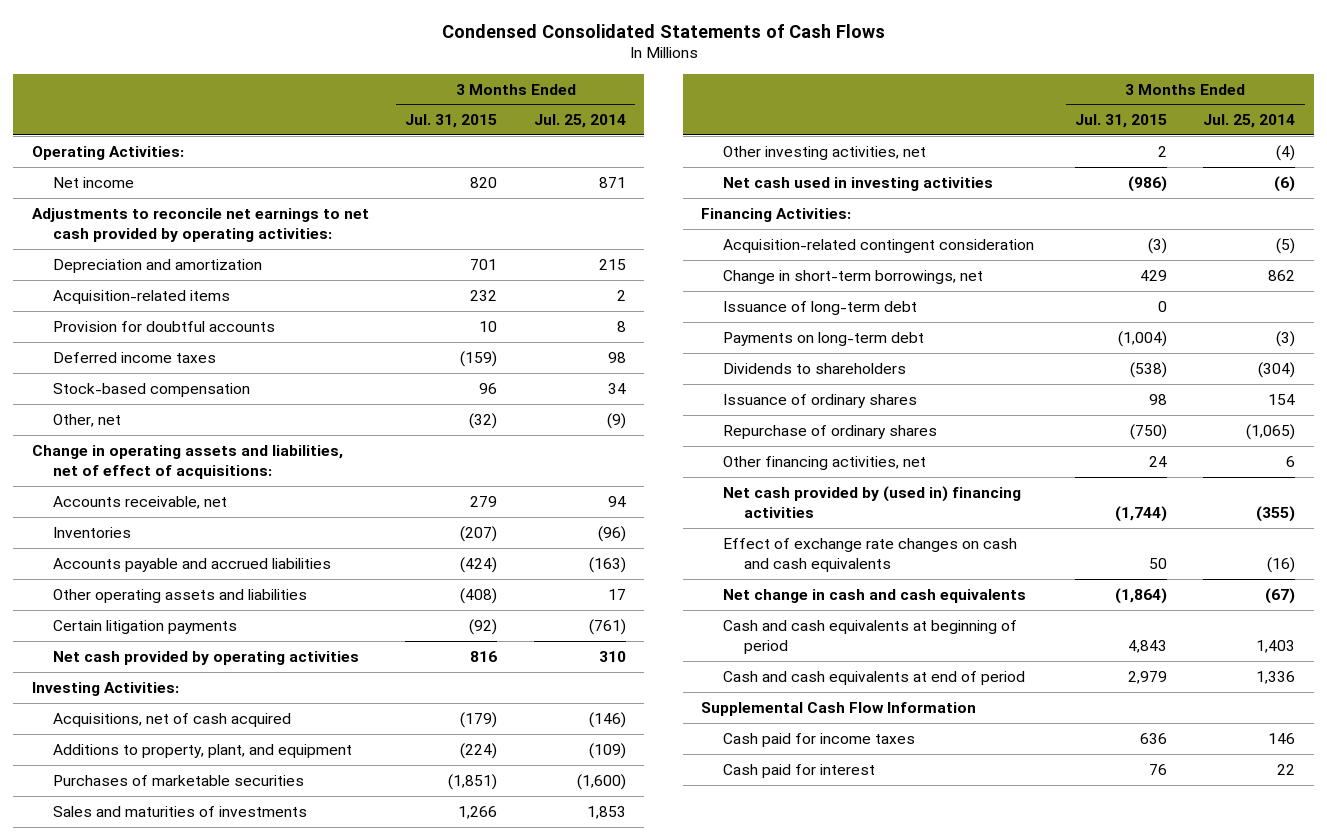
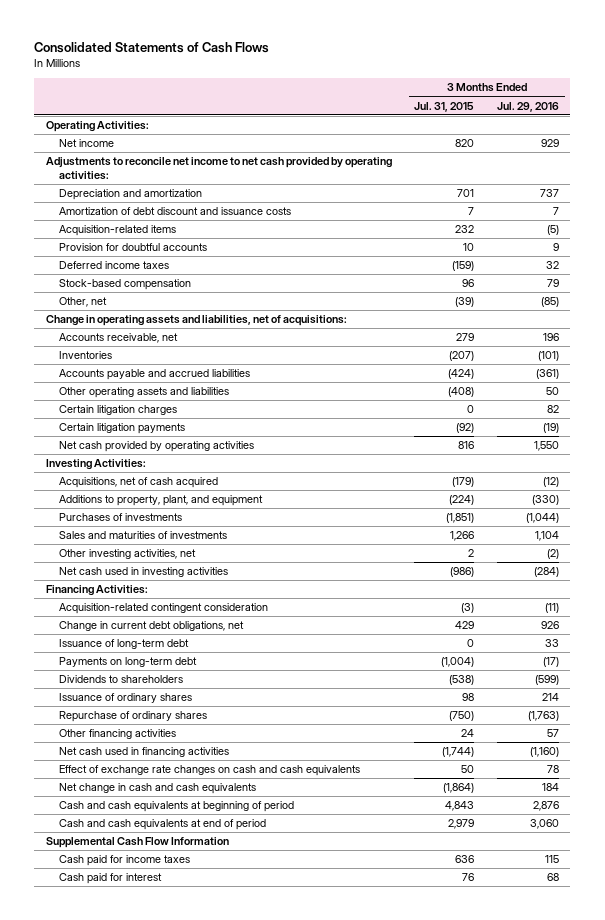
- Condensed Consolidated Statements of Cash Flows
+ Consolidated Statements of Cash Flows
- | 3 Months Ended Jul. 31, 2015 | 3 Months Ended Jul. 25, 2014
+ | 3 Months Ended Jul. 31, 2015 | 3 Months Ended Jul. 29, 2016
- Adjustments to reconcile net earnings to net cash provided by operating activities:
+ Adjustments to reconcile net income to net cash provided by operating activities:
+ Amortization of debt discount and issuance costs | 7 | 7
- Other, net | (32) | (9)
- Change in operating assets and liabilities, net of effect of acquisitions:
+ Other, net | (39) | (85)
+ Change in operating assets and liabilities, net of acquisitions:
+ Certain litigation charges | 0 | 82
- Purchases of marketable securities | (1,851) | (1,600)
+ Purchases of investments | (1,851) | (1,044)
- Change in short-term borrowings, net | 429 | 862
+ Change in current debt obligations, net | 429 | 926
- Other financing activities, net | 24 | 6
- Net cash provided by (used in) financing activities | (1,744) | (355)
+ Other financing activities | 24 | 57
+ Net cash used in financing activities | (1,744) | (1,160)

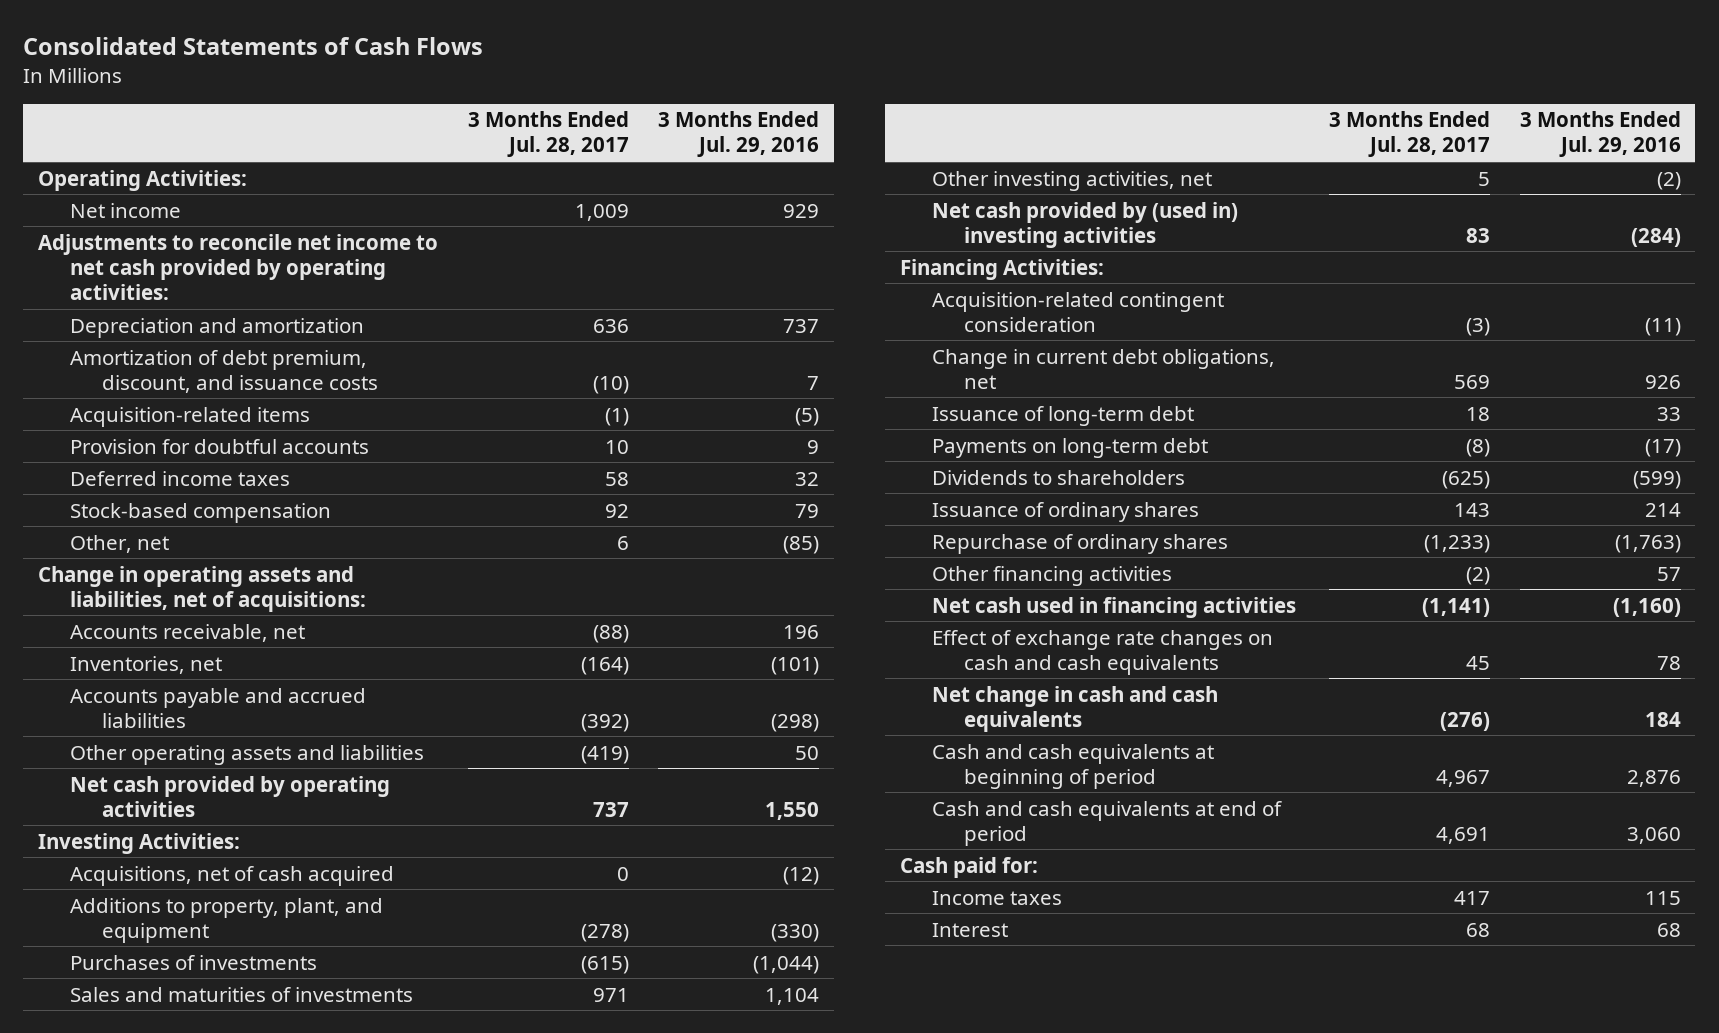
- | 3 Months Ended Jul. 31, 2015 | 3 Months Ended Jul. 29, 2016
+ | 3 Months Ended Jul. 28, 2017 | 3 Months Ended Jul. 29, 2016
- Amortization of debt discount and issuance costs | 7 | 7
+ Amortization of debt premium, discount, and issuance costs | (10) | 7
- Inventories | (207) | (101)
- Accounts payable and accrued liabilities | (424) | (361)
+ Inventories, net | (164) | (101)
+ Accounts payable and accrued liabilities | (392) | (298)
- Certain litigation charges | 0 | 82
- Certain litigation payments | (92) | (19)
- Net cash used in investing activities | (986) | (284)
+ Net cash provided by (used in) investing activities | 83 | (284)
- Supplemental Cash Flow Information
- Cash paid for income taxes | 636 | 115
- Cash paid for interest | 76 | 68
+ Cash paid for:
+ Income taxes | 417 | 115
+ Interest | 68 | 68

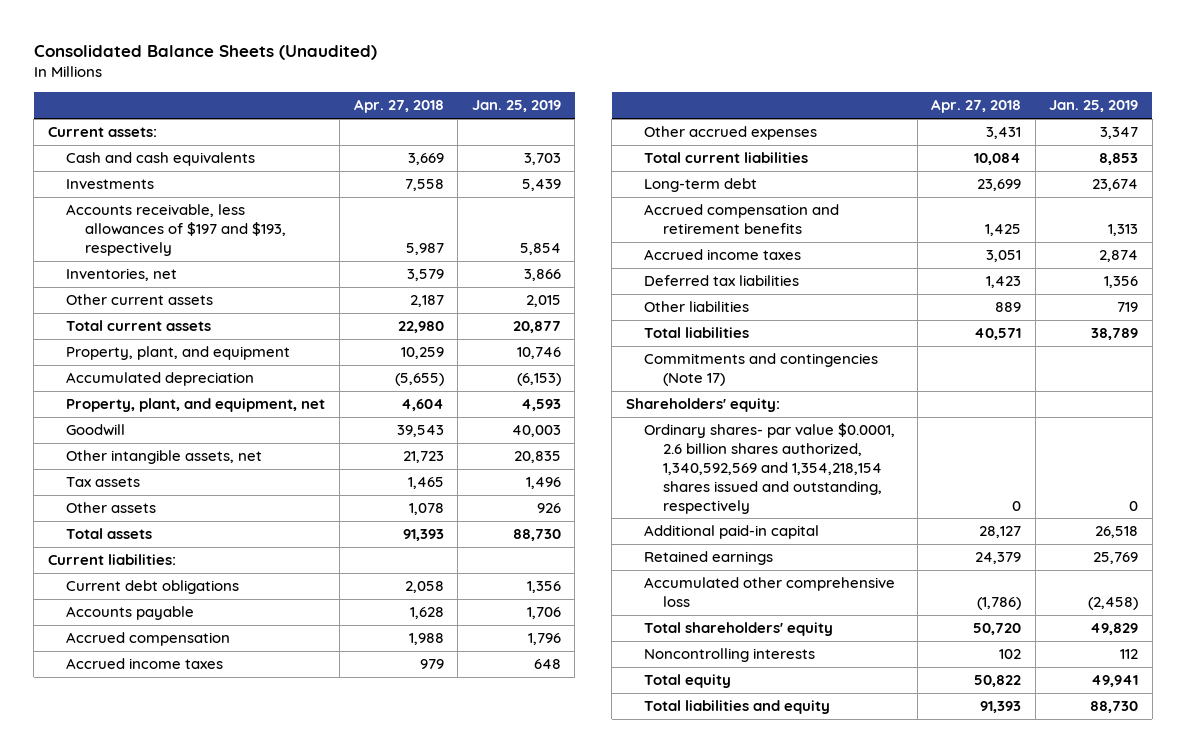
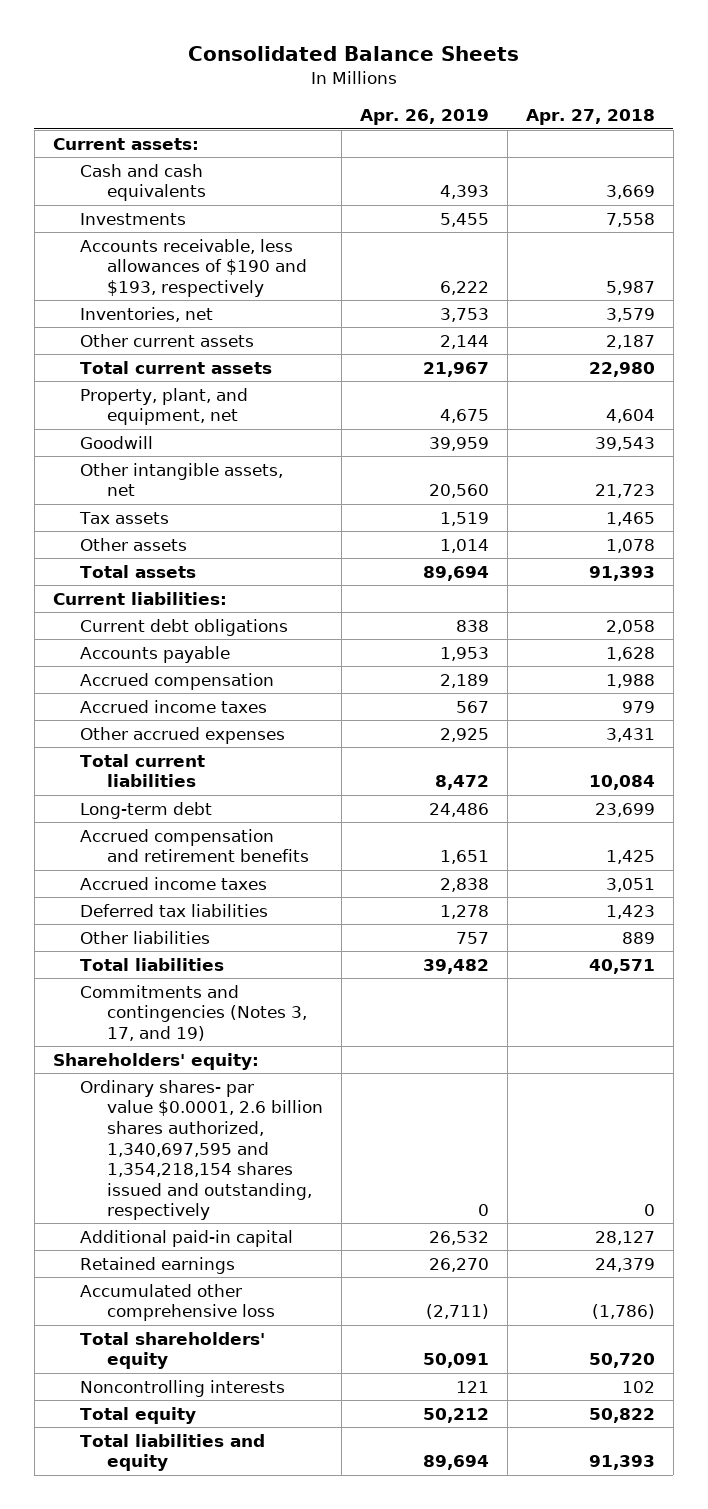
- Consolidated Balance Sheets (Unaudited)
+ Consolidated Balance Sheets
- | Apr. 27, 2018 | Jan. 25, 2019
+ | Apr. 26, 2019 | Apr. 27, 2018
- Accounts receivable, less allowances of $197 and $193, respectively | 5,987 | 5,854
+ Accounts receivable, less allowances of $190 and $193, respectively | 6,222 | 5,987
- Property, plant, and equipment | 10,259 | 10,746
- Accumulated depreciation | (5,655) | (6,153)
- Commitments and contingencies (Note 17)
+ Commitments and contingencies (Notes 3, 17, and 19)
- Ordinary shares- par value $0.0001, 2.6 billion shares authorized, 1,340,592,569 and 1,354,218,154 shares issued and outstanding, respectively | 0 | 0
+ Ordinary shares- par value $0.0001, 2.6 billion shares authorized, 1,340,697,595 and 1,354,218,154 shares issued and outstanding, respectively | 0 | 0

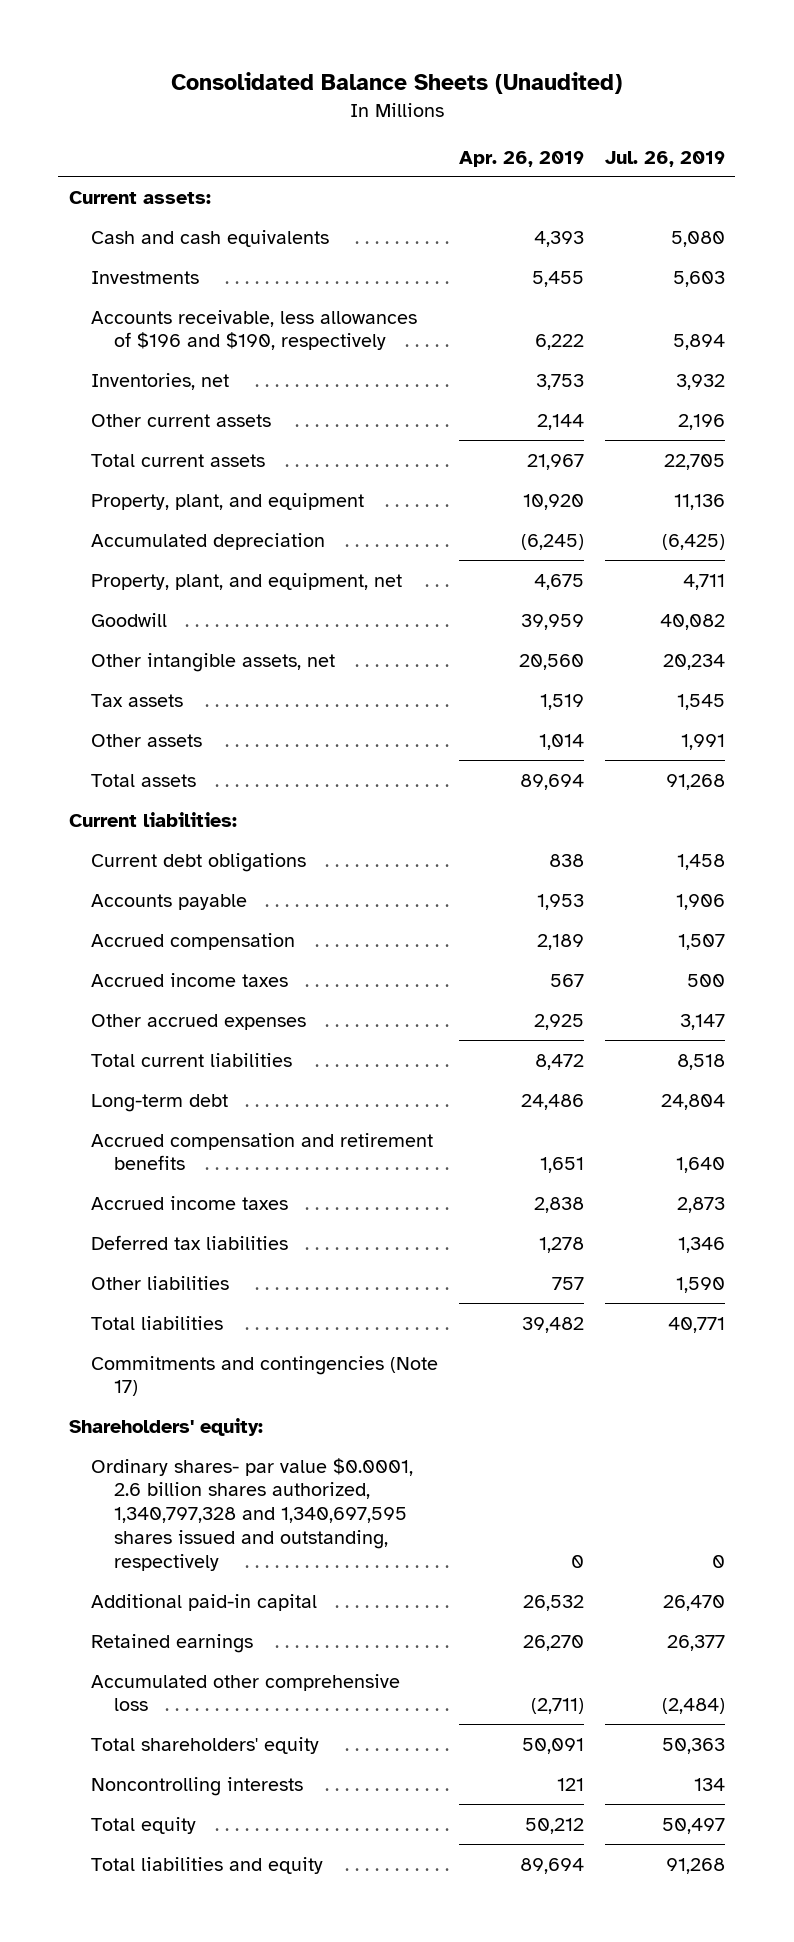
- Consolidated Balance Sheets
+ Consolidated Balance Sheets (Unaudited)
- | Apr. 26, 2019 | Apr. 27, 2018
+ | Apr. 26, 2019 | Jul. 26, 2019
- Accounts receivable, less allowances of $190 and $193, respectively | 6,222 | 5,987
+ Accounts receivable, less allowances of $196 and $190, respectively | 6,222 | 5,894
+ Property, plant, and equipment | 10,920 | 11,136
+ Accumulated depreciation | (6,245) | (6,425)
- Commitments and contingencies (Notes 3, 17, and 19)
+ Commitments and contingencies (Note 17)
- Ordinary shares- par value $0.0001, 2.6 billion shares authorized, 1,340,697,595 and 1,354,218,154 shares issued and outstanding, respectively | 0 | 0
+ Ordinary shares- par value $0.0001, 2.6 billion shares authorized, 1,340,797,328 and 1,340,697,595 shares issued and outstanding, respectively | 0 | 0

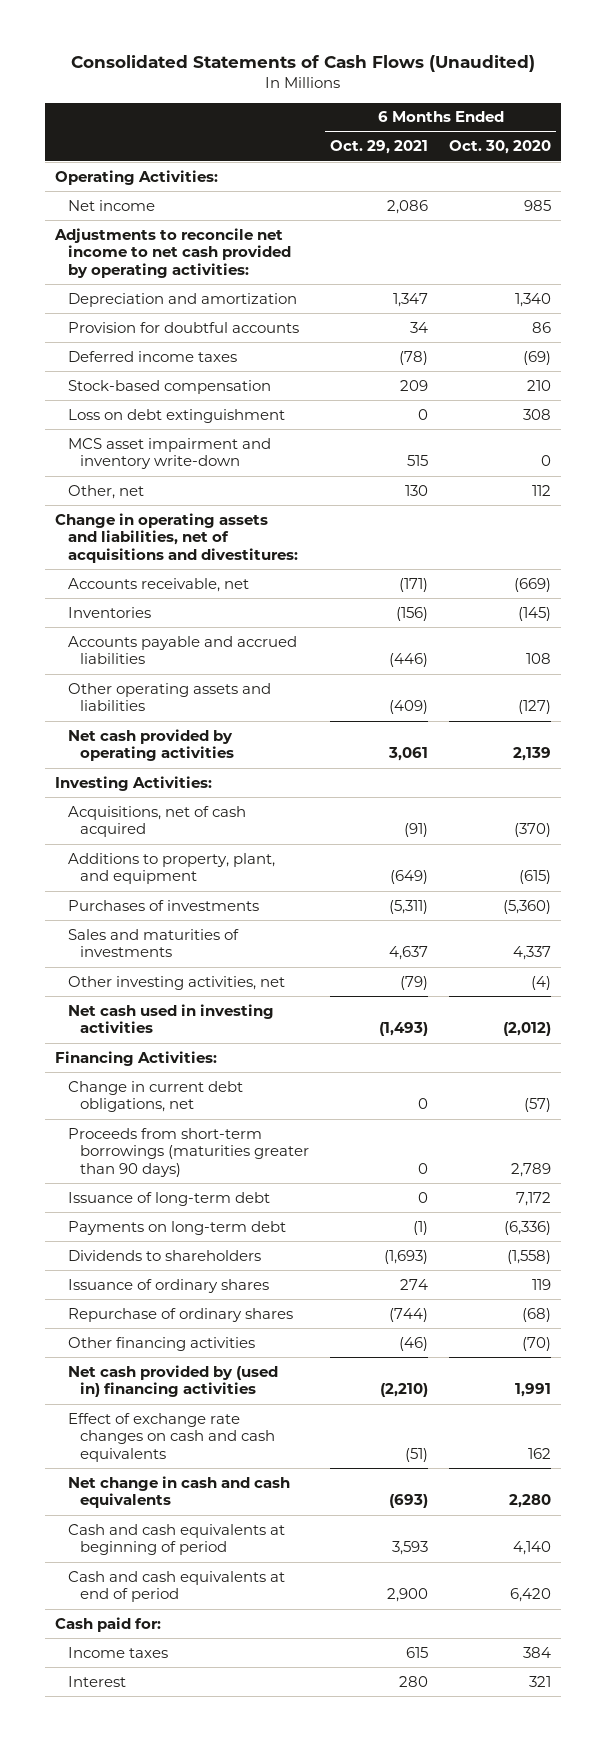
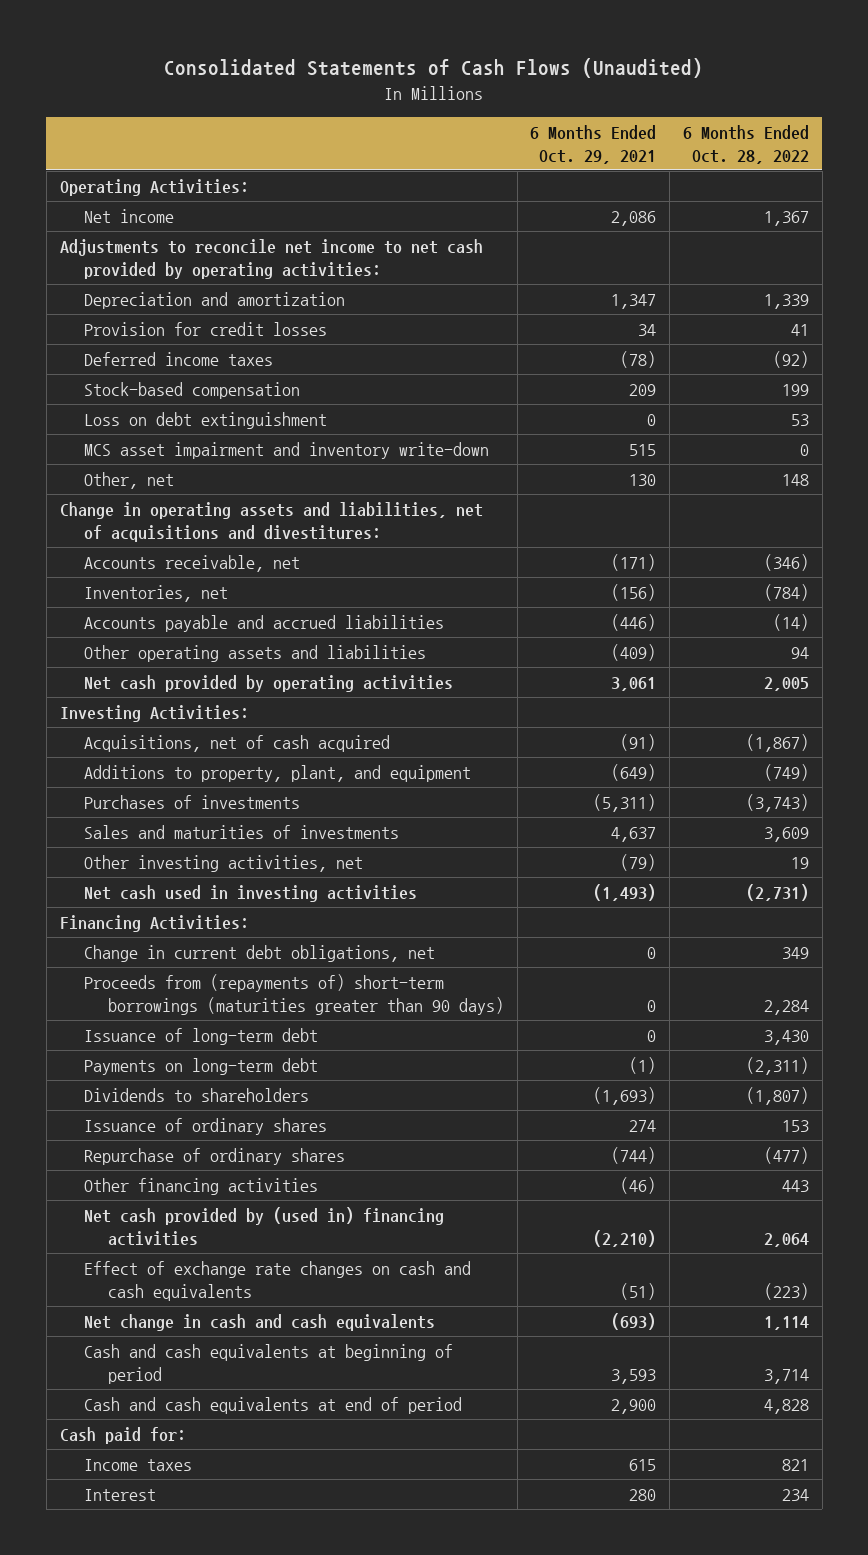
- | 6 Months Ended Oct. 29, 2021 | 6 Months Ended Oct. 30, 2020
+ | 6 Months Ended Oct. 29, 2021 | 6 Months Ended Oct. 28, 2022
- Provision for doubtful accounts | 34 | 86
+ Provision for credit losses | 34 | 41
- Inventories | (156) | (145)
+ Inventories, net | (156) | (784)
- Proceeds from short-term borrowings (maturities greater than 90 days) | 0 | 2,789
+ Proceeds from (repayments of) short-term borrowings (maturities greater than 90 days) | 0 | 2,284

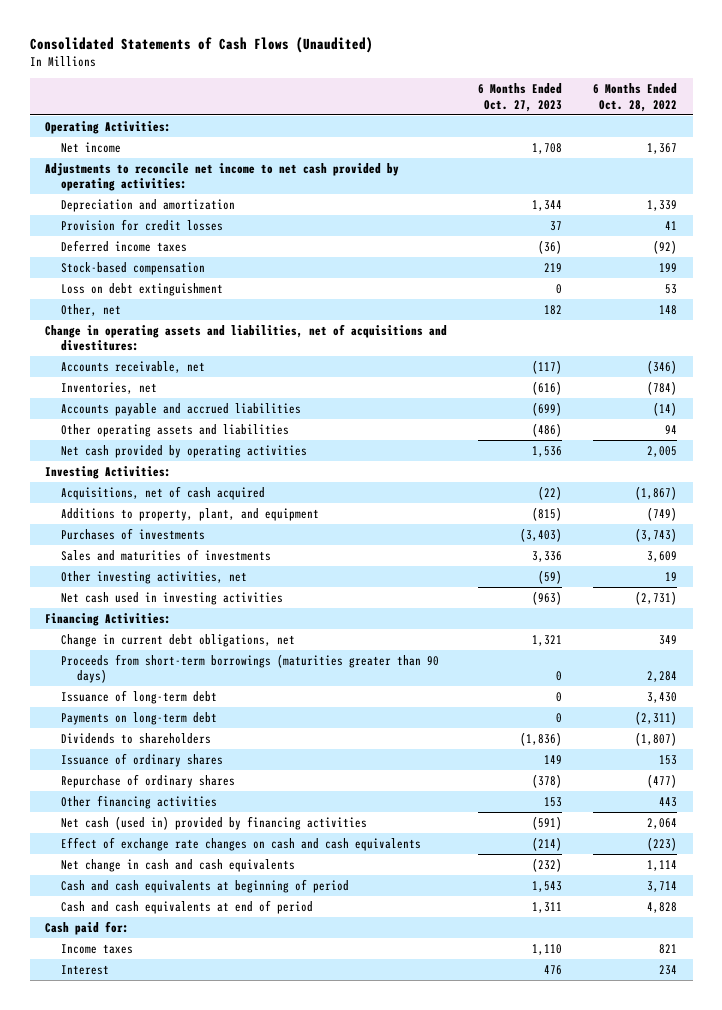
- | 6 Months Ended Oct. 29, 2021 | 6 Months Ended Oct. 28, 2022
+ | 6 Months Ended Oct. 27, 2023 | 6 Months Ended Oct. 28, 2022
- MCS asset impairment and inventory write-down | 515 | 0
- Proceeds from (repayments of) short-term borrowings (maturities greater than 90 days) | 0 | 2,284
+ Proceeds from short-term borrowings (maturities greater than 90 days) | 0 | 2,284
- Net cash provided by (used in) financing activities | (2,210) | 2,064
+ Net cash (used in) provided by financing activities | (591) | 2,064

